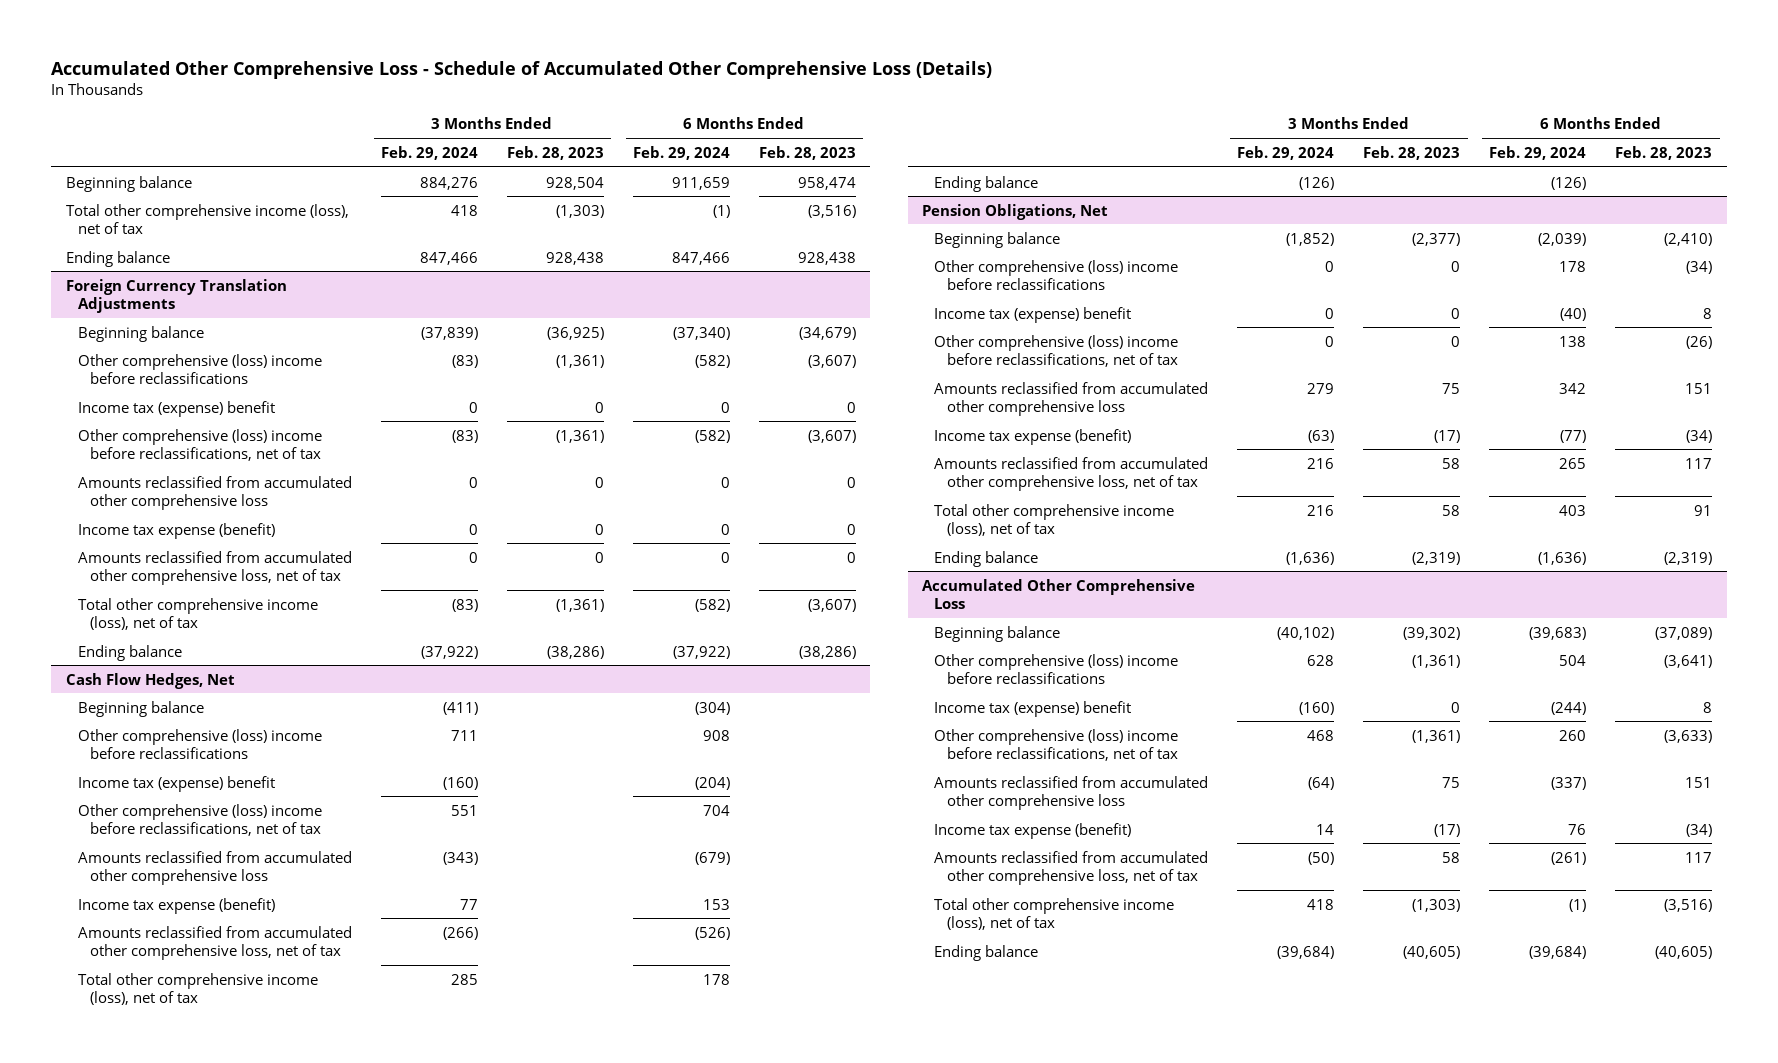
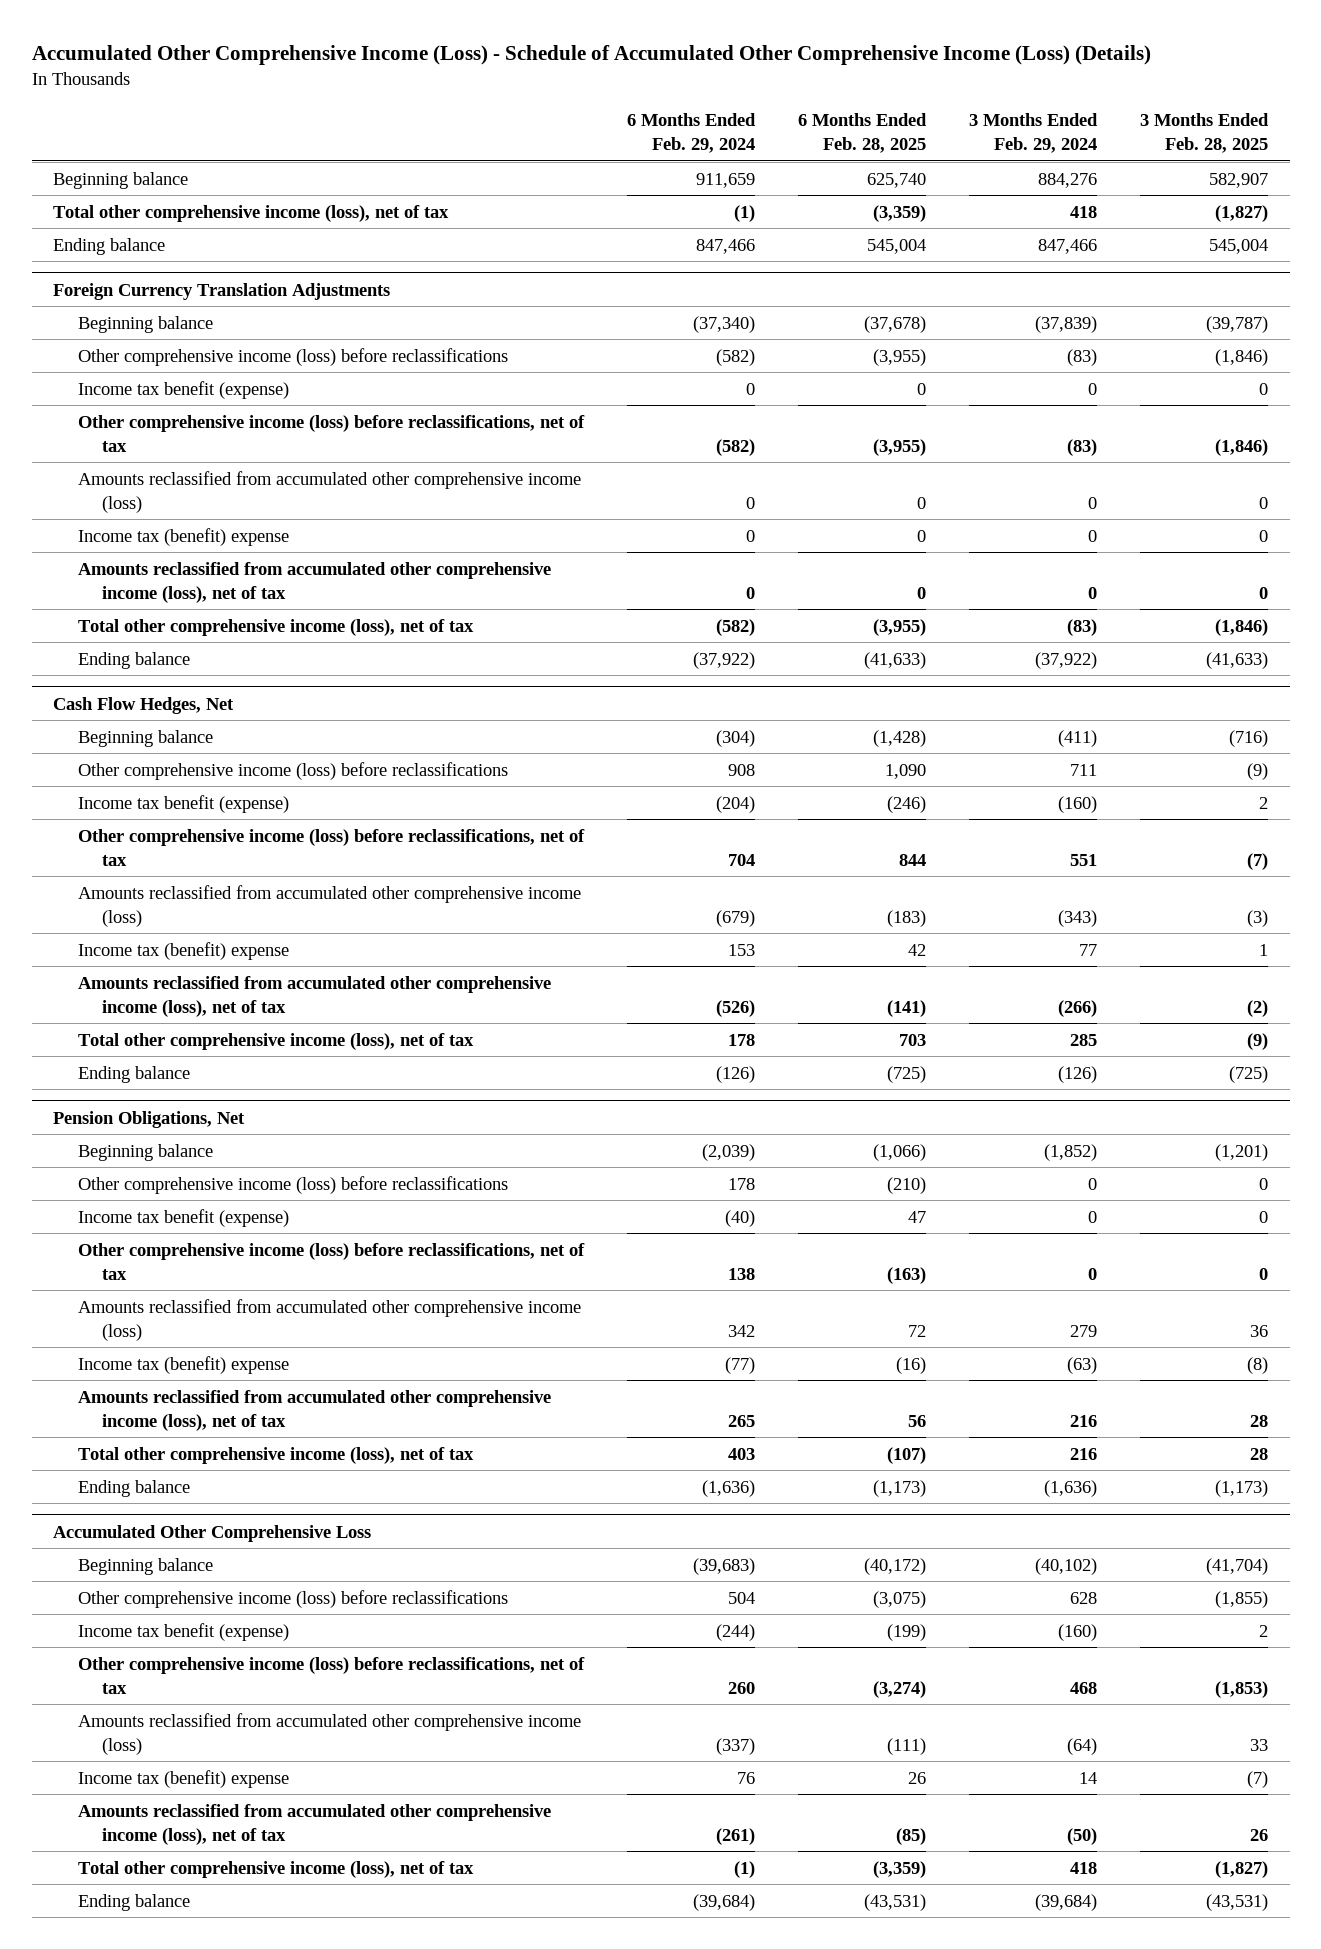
- Accumulated Other Comprehensive Loss - Schedule of Accumulated Other Comprehensive Loss (Details)
+ Accumulated Other Comprehensive Income (Loss) - Schedule of Accumulated Other Comprehensive Income (Loss) (Details)
- | 3 Months Ended Feb. 29, 2024 | 3 Months Ended Feb. 28, 2023 | 6 Months Ended Feb. 29, 2024 | 6 Months Ended Feb. 28, 2023
+ | 6 Months Ended Feb. 29, 2024 | 6 Months Ended Feb. 28, 2025 | 3 Months Ended Feb. 29, 2024 | 3 Months Ended Feb. 28, 2025
@ Foreign Currency Translation Adjustments
- Other comprehensive (loss) income before reclassifications | (83) | (1,361) | (582) | (3,607)
- Income tax (expense) benefit | 0 | 0 | 0 | 0
- Other comprehensive (loss) income before reclassifications, net of tax | (83) | (1,361) | (582) | (3,607)
- Amounts reclassified from accumulated other comprehensive loss | 0 | 0 | 0 | 0
- Income tax expense (benefit) | 0 | 0 | 0 | 0
- Amounts reclassified from accumulated other comprehensive loss, net of tax | 0 | 0 | 0 | 0
+ Other comprehensive income (loss) before reclassifications | (582) | (3,955) | (83) | (1,846)
+ Income tax benefit (expense) | 0 | 0 | 0 | 0
+ Other comprehensive income (loss) before reclassifications, net of tax | (582) | (3,955) | (83) | (1,846)
+ Amounts reclassified from accumulated other comprehensive income (loss) | 0 | 0 | 0 | 0
+ Income tax (benefit) expense | 0 | 0 | 0 | 0
+ Amounts reclassified from accumulated other comprehensive income (loss), net of tax | 0 | 0 | 0 | 0
@ Cash Flow Hedges, Net
- Other comprehensive (loss) income before reclassifications | 711 | | 908 |
- Income tax (expense) benefit | (160) | | (204) |
- Other comprehensive (loss) income before reclassifications, net of tax | 551 | | 704 |
- Amounts reclassified from accumulated other comprehensive loss | (343) | | (679) |
- Income tax expense (benefit) | 77 | | 153 |
- Amounts reclassified from accumulated other comprehensive loss, net of tax | (266) | | (526) |
+ Other comprehensive income (loss) before reclassifications | 908 | 1,090 | 711 | (9)
+ Income tax benefit (expense) | (204) | (246) | (160) | 2
+ Other comprehensive income (loss) before reclassifications, net of tax | 704 | 844 | 551 | (7)
+ Amounts reclassified from accumulated other comprehensive income (loss) | (679) | (183) | (343) | (3)
+ Income tax (benefit) expense | 153 | 42 | 77 | 1
+ Amounts reclassified from accumulated other comprehensive income (loss), net of tax | (526) | (141) | (266) | (2)
@ Pension Obligations, Net
- Other comprehensive (loss) income before reclassifications | 0 | 0 | 178 | (34)
- Income tax (expense) benefit | 0 | 0 | (40) | 8
- Other comprehensive (loss) income before reclassifications, net of tax | 0 | 0 | 138 | (26)
- Amounts reclassified from accumulated other comprehensive loss | 279 | 75 | 342 | 151
- Income tax expense (benefit) | (63) | (17) | (77) | (34)
- Amounts reclassified from accumulated other comprehensive loss, net of tax | 216 | 58 | 265 | 117
+ Other comprehensive income (loss) before reclassifications | 178 | (210) | 0 | 0
+ Income tax benefit (expense) | (40) | 47 | 0 | 0
+ Other comprehensive income (loss) before reclassifications, net of tax | 138 | (163) | 0 | 0
+ Amounts reclassified from accumulated other comprehensive income (loss) | 342 | 72 | 279 | 36
+ Income tax (benefit) expense | (77) | (16) | (63) | (8)
+ Amounts reclassified from accumulated other comprehensive income (loss), net of tax | 265 | 56 | 216 | 28
@ Accumulated Other Comprehensive Loss
- Other comprehensive (loss) income before reclassifications | 628 | (1,361) | 504 | (3,641)
- Income tax (expense) benefit | (160) | 0 | (244) | 8
- Other comprehensive (loss) income before reclassifications, net of tax | 468 | (1,361) | 260 | (3,633)
- Amounts reclassified from accumulated other comprehensive loss | (64) | 75 | (337) | 151
- Income tax expense (benefit) | 14 | (17) | 76 | (34)
- Amounts reclassified from accumulated other comprehensive loss, net of tax | (50) | 58 | (261) | 117
+ Other comprehensive income (loss) before reclassifications | 504 | (3,075) | 628 | (1,855)
+ Income tax benefit (expense) | (244) | (199) | (160) | 2
+ Other comprehensive income (loss) before reclassifications, net of tax | 260 | (3,274) | 468 | (1,853)
+ Amounts reclassified from accumulated other comprehensive income (loss) | (337) | (111) | (64) | 33
+ Income tax (benefit) expense | 76 | 26 | 14 | (7)
+ Amounts reclassified from accumulated other comprehensive income (loss), net of tax | (261) | (85) | (50) | 26

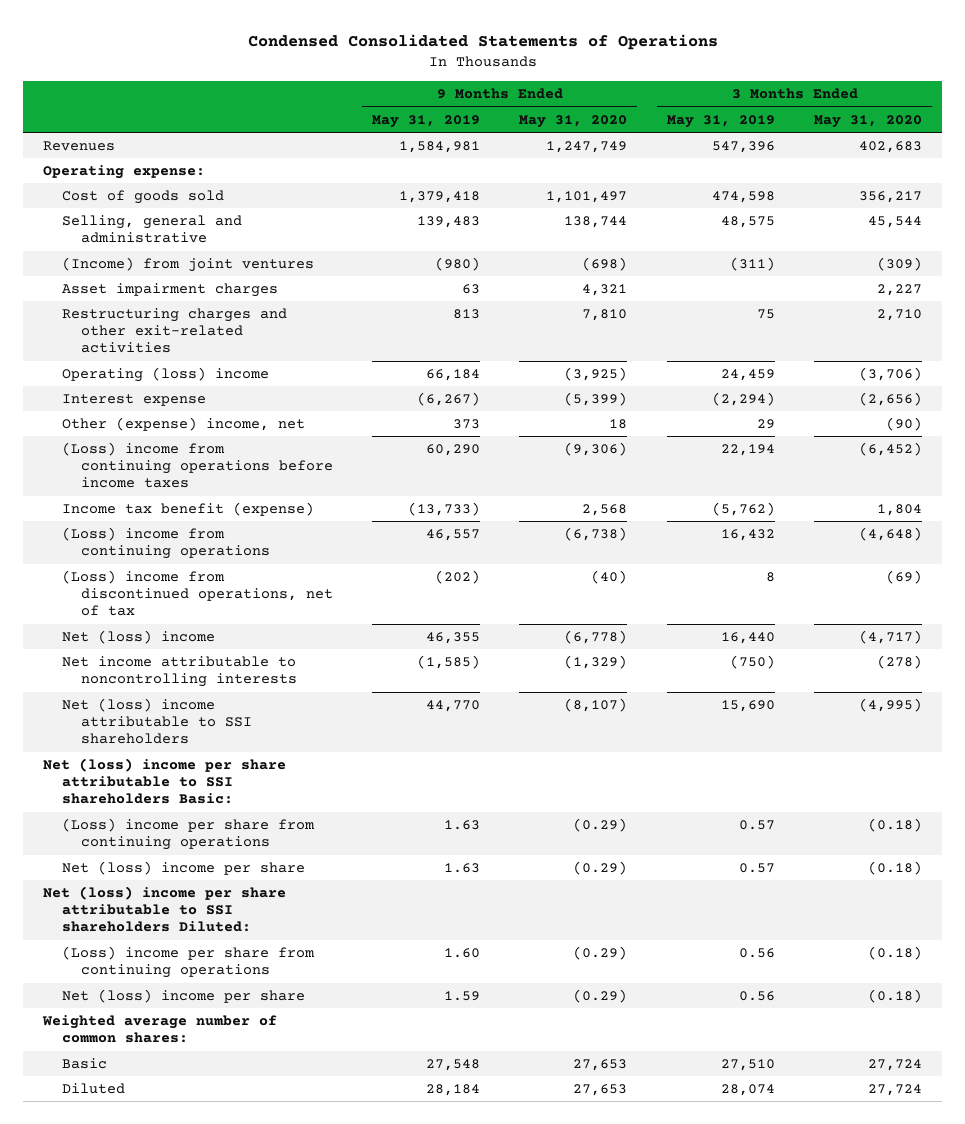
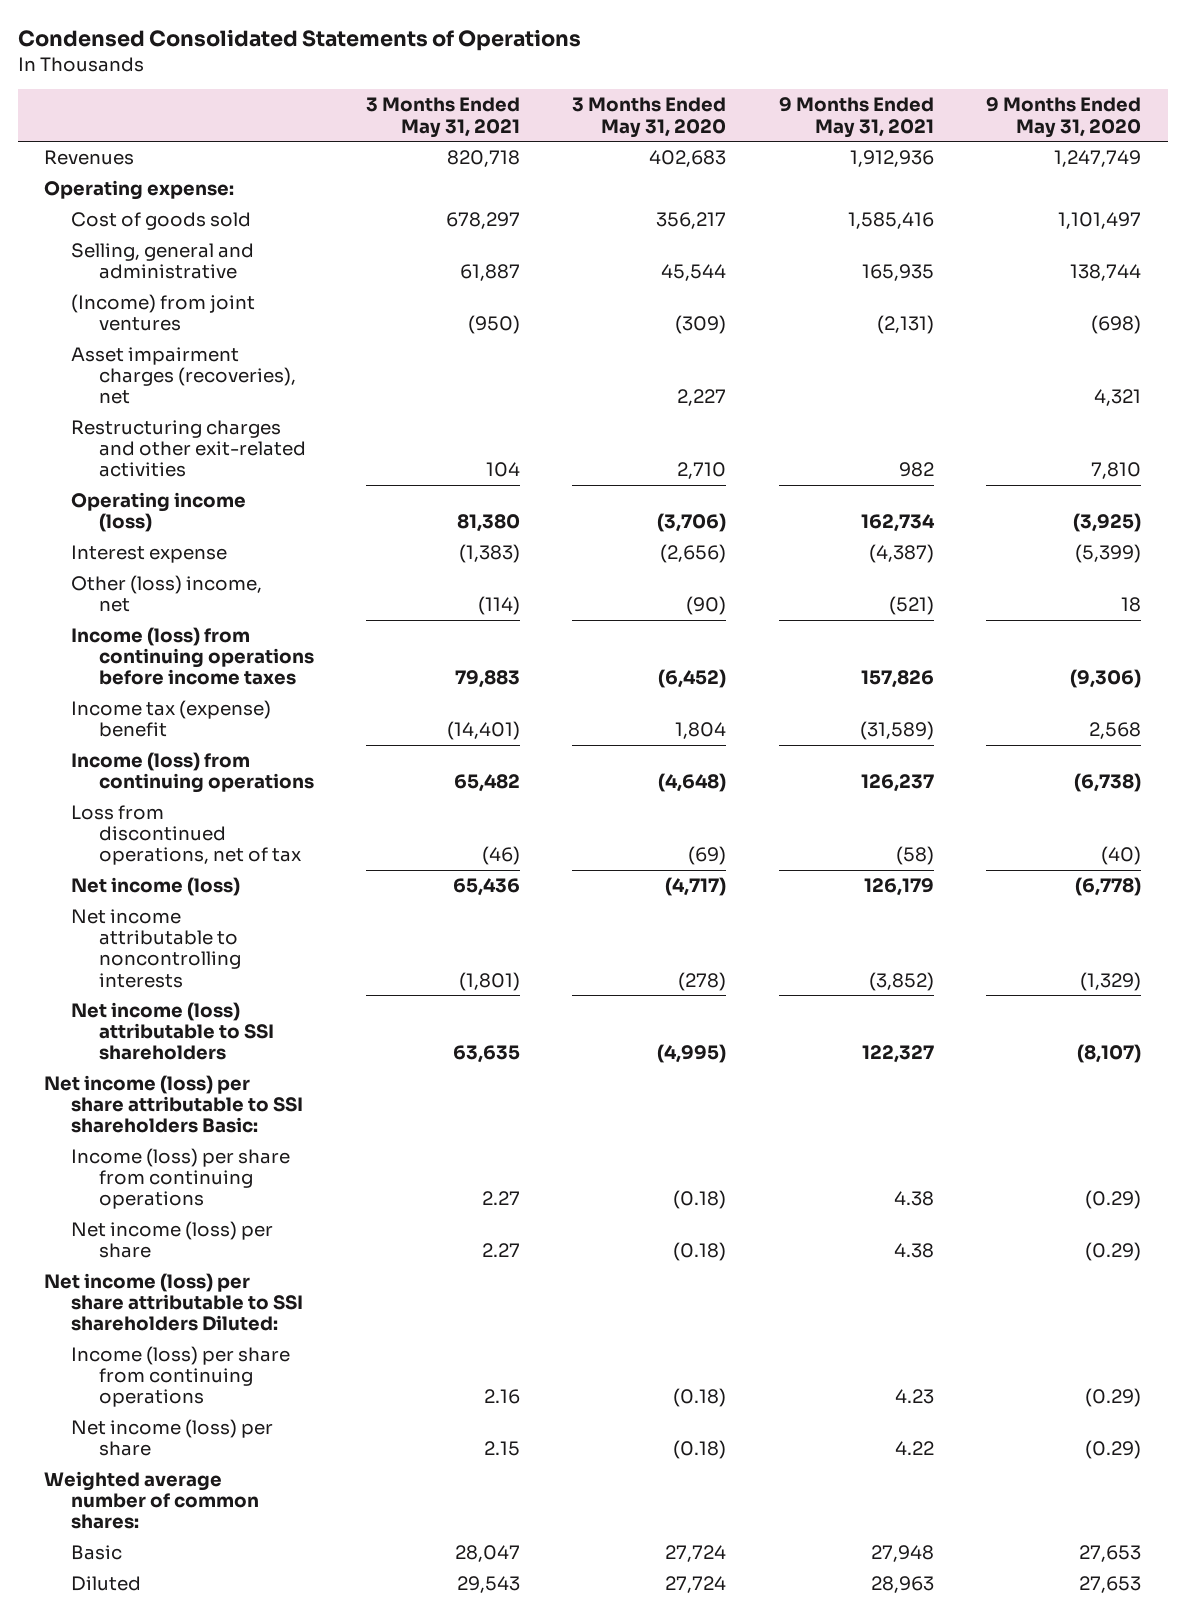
- | 9 Months Ended May 31, 2019 | 9 Months Ended May 31, 2020 | 3 Months Ended May 31, 2019 | 3 Months Ended May 31, 2020
+ | 3 Months Ended May 31, 2021 | 3 Months Ended May 31, 2020 | 9 Months Ended May 31, 2021 | 9 Months Ended May 31, 2020
- Asset impairment charges | 63 | 4,321 | | 2,227
+ Asset impairment charges (recoveries), net | | 2,227 | | 4,321
- Operating (loss) income | 66,184 | (3,925) | 24,459 | (3,706)
+ Operating income (loss) | 81,380 | (3,706) | 162,734 | (3,925)
- Other (expense) income, net | 373 | 18 | 29 | (90)
- (Loss) income from continuing operations before income taxes | 60,290 | (9,306) | 22,194 | (6,452)
- Income tax benefit (expense) | (13,733) | 2,568 | (5,762) | 1,804
- (Loss) income from continuing operations | 46,557 | (6,738) | 16,432 | (4,648)
- (Loss) income from discontinued operations, net of tax | (202) | (40) | 8 | (69)
- Net (loss) income | 46,355 | (6,778) | 16,440 | (4,717)
+ Other (loss) income, net | (114) | (90) | (521) | 18
+ Income (loss) from continuing operations before income taxes | 79,883 | (6,452) | 157,826 | (9,306)
+ Income tax (expense) benefit | (14,401) | 1,804 | (31,589) | 2,568
+ Income (loss) from continuing operations | 65,482 | (4,648) | 126,237 | (6,738)
+ Loss from discontinued operations, net of tax | (46) | (69) | (58) | (40)
+ Net income (loss) | 65,436 | (4,717) | 126,179 | (6,778)
- Net (loss) income attributable to SSI shareholders | 44,770 | (8,107) | 15,690 | (4,995)
- Net (loss) income per share attributable to SSI shareholders Basic:
- (Loss) income per share from continuing operations | 1.63 | (0.29) | 0.57 | (0.18)
- Net (loss) income per share | 1.63 | (0.29) | 0.57 | (0.18)
- Net (loss) income per share attributable to SSI shareholders Diluted:
- (Loss) income per share from continuing operations | 1.60 | (0.29) | 0.56 | (0.18)
- Net (loss) income per share | 1.59 | (0.29) | 0.56 | (0.18)
+ Net income (loss) attributable to SSI shareholders | 63,635 | (4,995) | 122,327 | (8,107)
+ Net income (loss) per share attributable to SSI shareholders Basic:
+ Income (loss) per share from continuing operations | 2.27 | (0.18) | 4.38 | (0.29)
+ Net income (loss) per share | 2.27 | (0.18) | 4.38 | (0.29)
+ Net income (loss) per share attributable to SSI shareholders Diluted:
+ Income (loss) per share from continuing operations | 2.16 | (0.18) | 4.23 | (0.29)
+ Net income (loss) per share | 2.15 | (0.18) | 4.22 | (0.29)

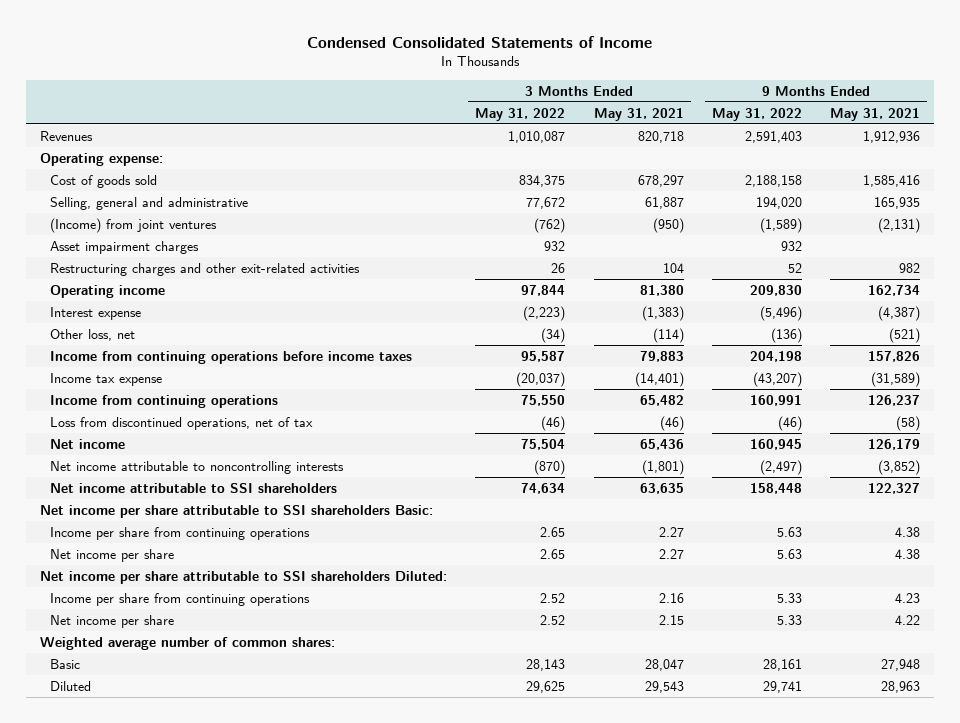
- Condensed Consolidated Statements of Operations
+ Condensed Consolidated Statements of Income
- | 3 Months Ended May 31, 2021 | 3 Months Ended May 31, 2020 | 9 Months Ended May 31, 2021 | 9 Months Ended May 31, 2020
+ | 3 Months Ended May 31, 2022 | 3 Months Ended May 31, 2021 | 9 Months Ended May 31, 2022 | 9 Months Ended May 31, 2021
- Asset impairment charges (recoveries), net | | 2,227 | | 4,321
+ Asset impairment charges | 932 | | 932 |
- Operating income (loss) | 81,380 | (3,706) | 162,734 | (3,925)
+ Operating income | 97,844 | 81,380 | 209,830 | 162,734
- Other (loss) income, net | (114) | (90) | (521) | 18
- Income (loss) from continuing operations before income taxes | 79,883 | (6,452) | 157,826 | (9,306)
- Income tax (expense) benefit | (14,401) | 1,804 | (31,589) | 2,568
- Income (loss) from continuing operations | 65,482 | (4,648) | 126,237 | (6,738)
+ Other loss, net | (34) | (114) | (136) | (521)
+ Income from continuing operations before income taxes | 95,587 | 79,883 | 204,198 | 157,826
+ Income tax expense | (20,037) | (14,401) | (43,207) | (31,589)
+ Income from continuing operations | 75,550 | 65,482 | 160,991 | 126,237
- Net income (loss) | 65,436 | (4,717) | 126,179 | (6,778)
+ Net income | 75,504 | 65,436 | 160,945 | 126,179
- Net income (loss) attributable to SSI shareholders | 63,635 | (4,995) | 122,327 | (8,107)
- Net income (loss) per share attributable to SSI shareholders Basic:
- Income (loss) per share from continuing operations | 2.27 | (0.18) | 4.38 | (0.29)
- Net income (loss) per share | 2.27 | (0.18) | 4.38 | (0.29)
- Net income (loss) per share attributable to SSI shareholders Diluted:
- Income (loss) per share from continuing operations | 2.16 | (0.18) | 4.23 | (0.29)
- Net income (loss) per share | 2.15 | (0.18) | 4.22 | (0.29)
+ Net income attributable to SSI shareholders | 74,634 | 63,635 | 158,448 | 122,327
+ Net income per share attributable to SSI shareholders Basic:
+ Income per share from continuing operations | 2.65 | 2.27 | 5.63 | 4.38
+ Net income per share | 2.65 | 2.27 | 5.63 | 4.38
+ Net income per share attributable to SSI shareholders Diluted:
+ Income per share from continuing operations | 2.52 | 2.16 | 5.33 | 4.23
+ Net income per share | 2.52 | 2.15 | 5.33 | 4.22

